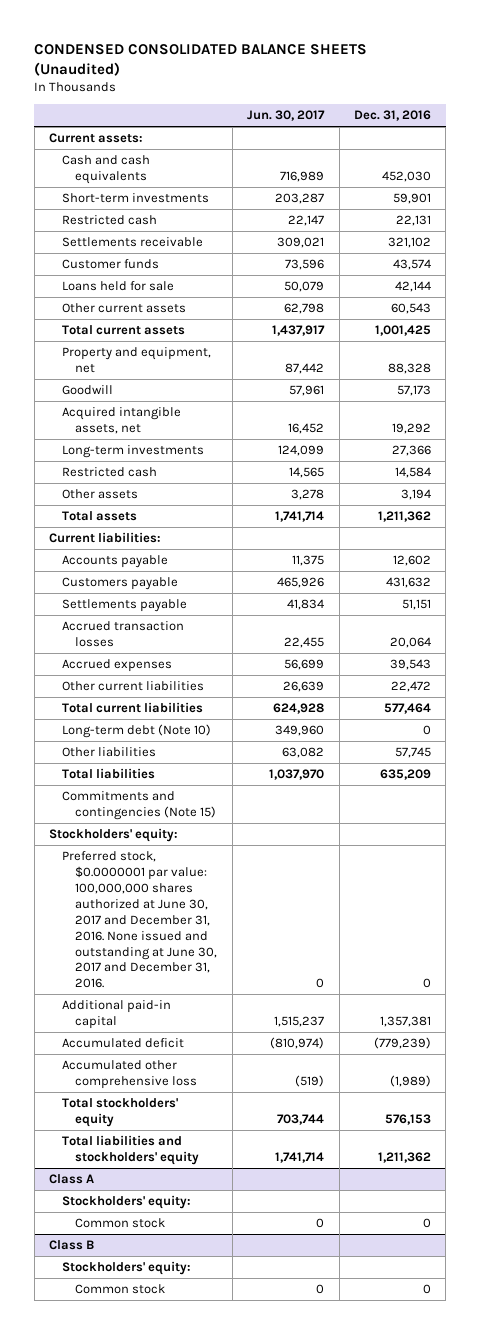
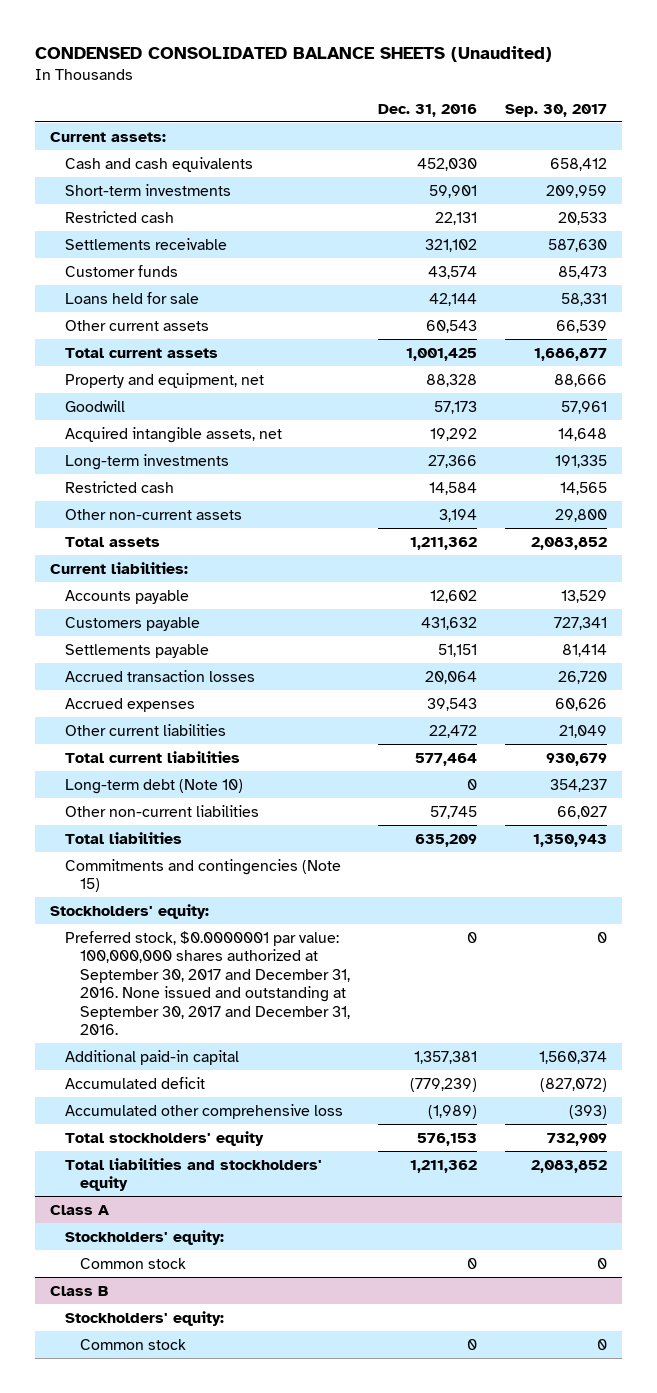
- | Jun. 30, 2017 | Dec. 31, 2016
+ | Dec. 31, 2016 | Sep. 30, 2017
- Other assets | 3,278 | 3,194
+ Other non-current assets | 3,194 | 29,800
- Other liabilities | 63,082 | 57,745
+ Other non-current liabilities | 57,745 | 66,027
- Preferred stock, $0.0000001 par value: 100,000,000 shares authorized at June 30, 2017 and December 31, 2016. None issued and outstanding at June 30, 2017 and December 31, 2016. | 0 | 0
+ Preferred stock, $0.0000001 par value: 100,000,000 shares authorized at September 30, 2017 and December 31, 2016. None issued and outstanding at September 30, 2017 and December 31, 2016. | 0 | 0

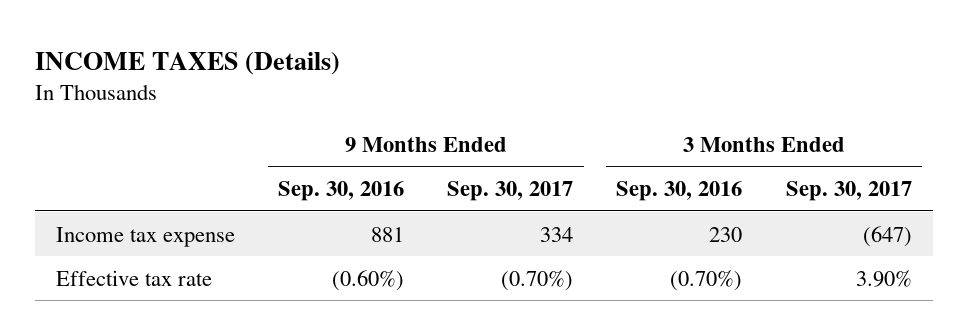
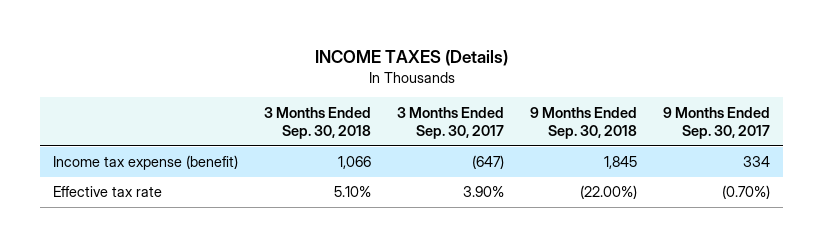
- | 9 Months Ended Sep. 30, 2016 | 9 Months Ended Sep. 30, 2017 | 3 Months Ended Sep. 30, 2016 | 3 Months Ended Sep. 30, 2017
+ | 3 Months Ended Sep. 30, 2018 | 3 Months Ended Sep. 30, 2017 | 9 Months Ended Sep. 30, 2018 | 9 Months Ended Sep. 30, 2017
- Income tax expense | 881 | 334 | 230 | (647)
+ Income tax expense (benefit) | 1,066 | (647) | 1,845 | 334

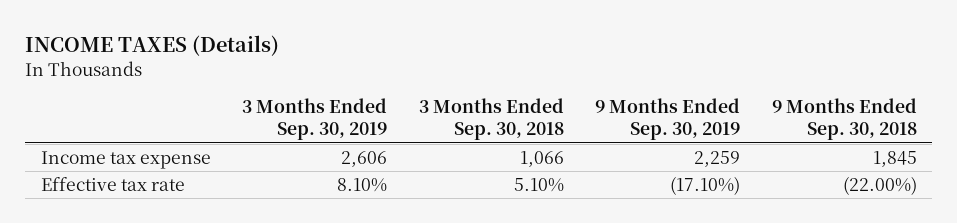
- | 3 Months Ended Sep. 30, 2018 | 3 Months Ended Sep. 30, 2017 | 9 Months Ended Sep. 30, 2018 | 9 Months Ended Sep. 30, 2017
+ | 3 Months Ended Sep. 30, 2019 | 3 Months Ended Sep. 30, 2018 | 9 Months Ended Sep. 30, 2019 | 9 Months Ended Sep. 30, 2018
- Income tax expense (benefit) | 1,066 | (647) | 1,845 | 334
+ Income tax expense | 2,606 | 1,066 | 2,259 | 1,845

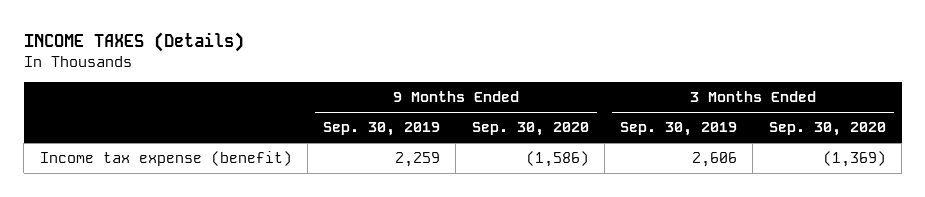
- | 3 Months Ended Sep. 30, 2019 | 3 Months Ended Sep. 30, 2018 | 9 Months Ended Sep. 30, 2019 | 9 Months Ended Sep. 30, 2018
+ | 9 Months Ended Sep. 30, 2019 | 9 Months Ended Sep. 30, 2020 | 3 Months Ended Sep. 30, 2019 | 3 Months Ended Sep. 30, 2020
- Income tax expense | 2,606 | 1,066 | 2,259 | 1,845
- Effective tax rate | 8.10% | 5.10% | (17.10%) | (22.00%)
+ Income tax expense (benefit) | 2,259 | (1,586) | 2,606 | (1,369)

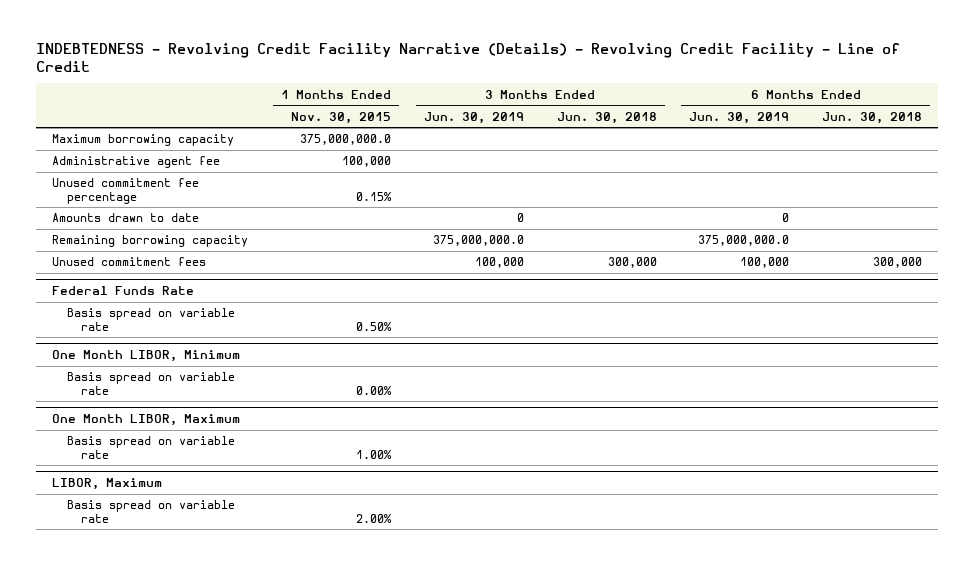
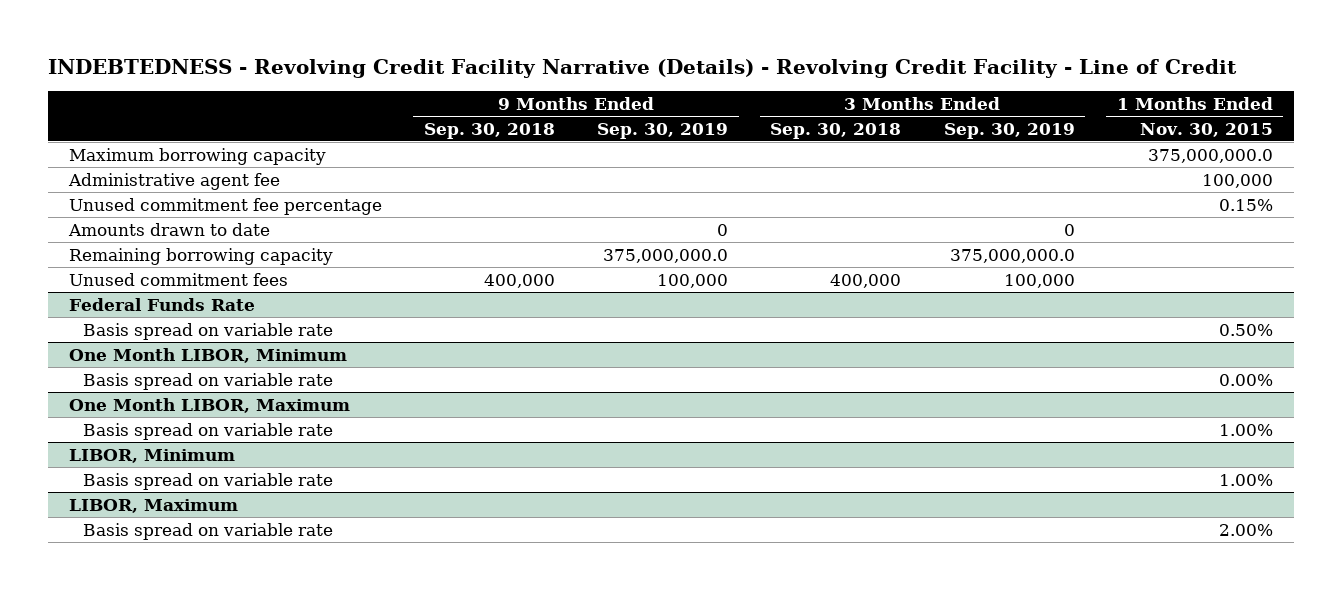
- | 1 Months Ended Nov. 30, 2015 | 3 Months Ended Jun. 30, 2019 | 3 Months Ended Jun. 30, 2018 | 6 Months Ended Jun. 30, 2019 | 6 Months Ended Jun. 30, 2018
+ | 9 Months Ended Sep. 30, 2018 | 9 Months Ended Sep. 30, 2019 | 3 Months Ended Sep. 30, 2018 | 3 Months Ended Sep. 30, 2019 | 1 Months Ended Nov. 30, 2015
+ LIBOR, Minimum
+ Basis spread on variable rate | | | | | 1.00%

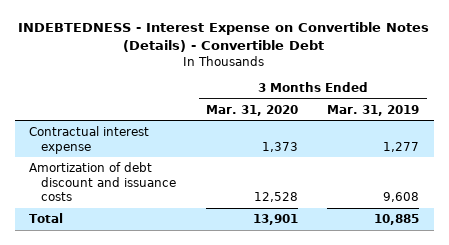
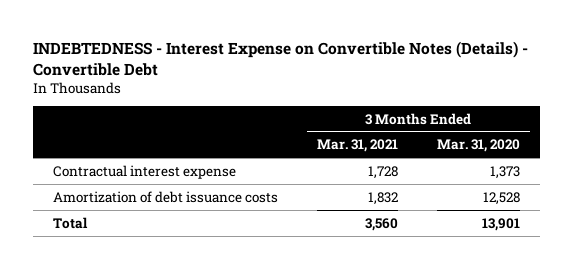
- | 3 Months Ended Mar. 31, 2020 | 3 Months Ended Mar. 31, 2019
+ | 3 Months Ended Mar. 31, 2021 | 3 Months Ended Mar. 31, 2020
- Amortization of debt discount and issuance costs | 12,528 | 9,608
+ Amortization of debt issuance costs | 1,832 | 12,528

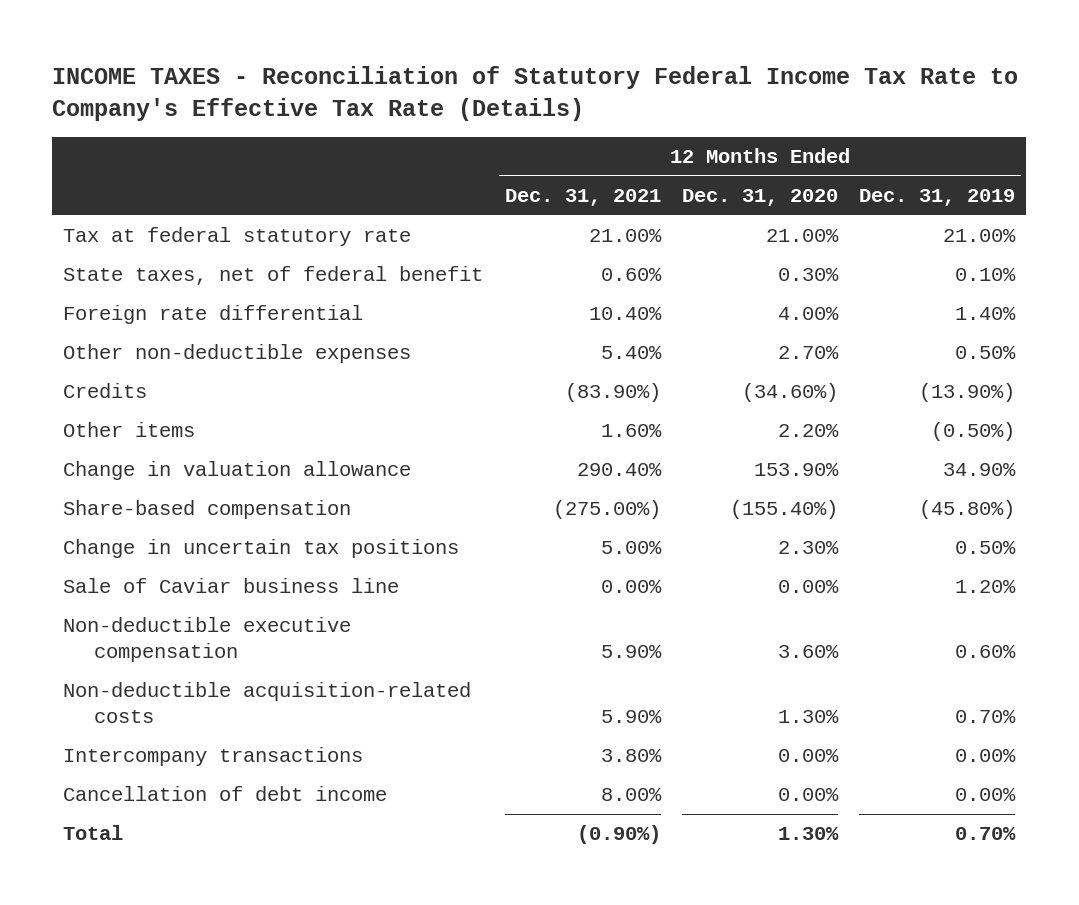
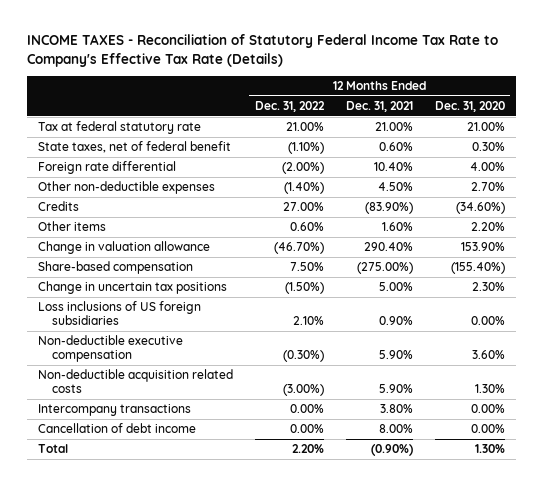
- | 12 Months Ended Dec. 31, 2021 | 12 Months Ended Dec. 31, 2020 | 12 Months Ended Dec. 31, 2019
+ | 12 Months Ended Dec. 31, 2022 | 12 Months Ended Dec. 31, 2021 | 12 Months Ended Dec. 31, 2020
- Other non-deductible expenses | 5.40% | 2.70% | 0.50%
+ Other non-deductible expenses | (1.40%) | 4.50% | 2.70%
- Sale of Caviar business line | 0.00% | 0.00% | 1.20%
+ Loss inclusions of US foreign subsidiaries | 2.10% | 0.90% | 0.00%
- Non-deductible acquisition-related costs | 5.90% | 1.30% | 0.70%
+ Non-deductible acquisition related costs | (3.00%) | 5.90% | 1.30%

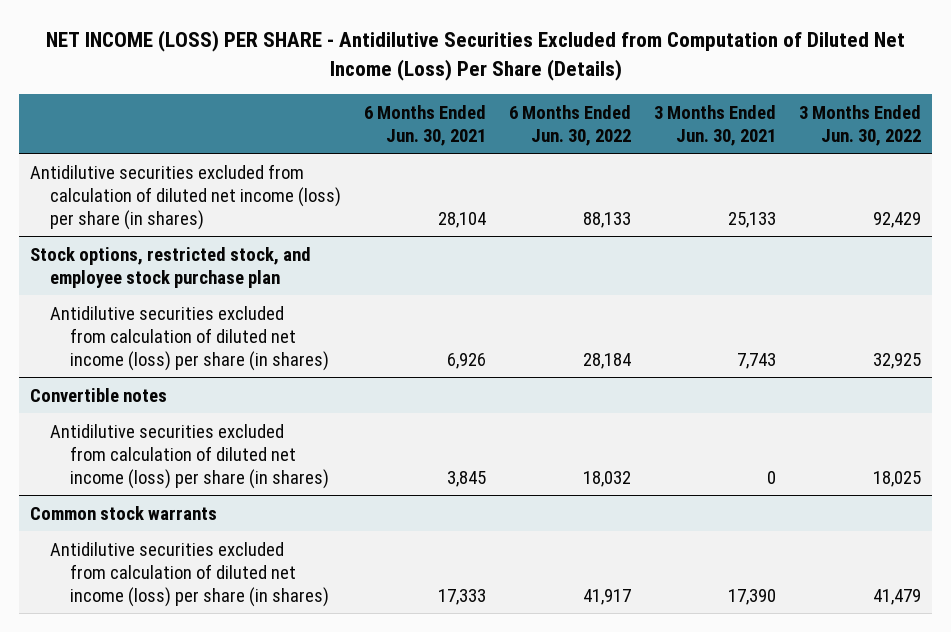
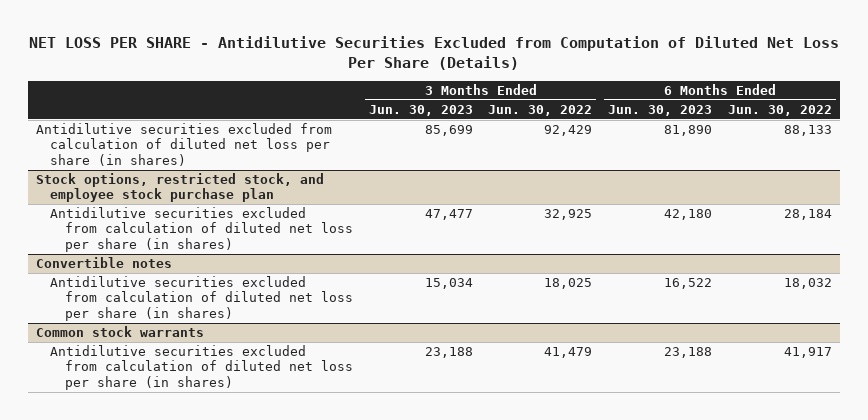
- NET INCOME (LOSS) PER SHARE - Antidilutive Securities Excluded from Computation of Diluted Net Income (Loss) Per Share (Details)
+ NET LOSS PER SHARE - Antidilutive Securities Excluded from Computation of Diluted Net Loss Per Share (Details)
- | 6 Months Ended Jun. 30, 2021 | 6 Months Ended Jun. 30, 2022 | 3 Months Ended Jun. 30, 2021 | 3 Months Ended Jun. 30, 2022
+ | 3 Months Ended Jun. 30, 2023 | 3 Months Ended Jun. 30, 2022 | 6 Months Ended Jun. 30, 2023 | 6 Months Ended Jun. 30, 2022
- Antidilutive securities excluded from calculation of diluted net income (loss) per share (in shares) | 28,104 | 88,133 | 25,133 | 92,429
+ Antidilutive securities excluded from calculation of diluted net loss per share (in shares) | 85,699 | 92,429 | 81,890 | 88,133
@ Stock options, restricted stock, and employee stock purchase plan
- Antidilutive securities excluded from calculation of diluted net income (loss) per share (in shares) | 6,926 | 28,184 | 7,743 | 32,925
+ Antidilutive securities excluded from calculation of diluted net loss per share (in shares) | 47,477 | 32,925 | 42,180 | 28,184
@ Convertible notes
- Antidilutive securities excluded from calculation of diluted net income (loss) per share (in shares) | 3,845 | 18,032 | 0 | 18,025
+ Antidilutive securities excluded from calculation of diluted net loss per share (in shares) | 15,034 | 18,025 | 16,522 | 18,032
@ Common stock warrants
- Antidilutive securities excluded from calculation of diluted net income (loss) per share (in shares) | 17,333 | 41,917 | 17,390 | 41,479
+ Antidilutive securities excluded from calculation of diluted net loss per share (in shares) | 23,188 | 41,479 | 23,188 | 41,917

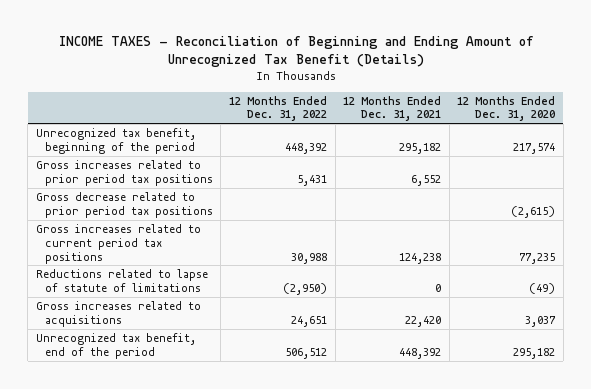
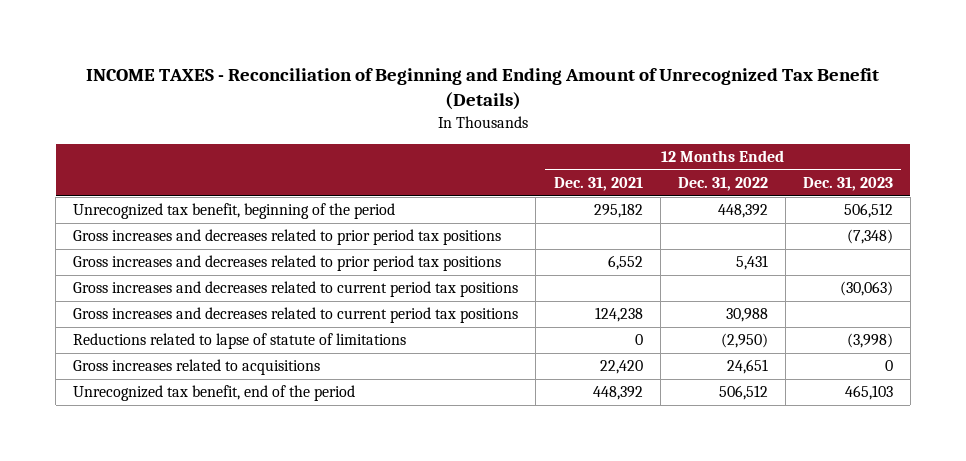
- | 12 Months Ended Dec. 31, 2022 | 12 Months Ended Dec. 31, 2021 | 12 Months Ended Dec. 31, 2020
+ | 12 Months Ended Dec. 31, 2021 | 12 Months Ended Dec. 31, 2022 | 12 Months Ended Dec. 31, 2023
- Gross increases related to prior period tax positions | 5,431 | 6,552 |
- Gross decrease related to prior period tax positions | | | (2,615)
- Gross increases related to current period tax positions | 30,988 | 124,238 | 77,235
+ Gross increases and decreases related to prior period tax positions | | | (7,348)
+ Gross increases and decreases related to prior period tax positions | 6,552 | 5,431 |
+ Gross increases and decreases related to current period tax positions | | | (30,063)
+ Gross increases and decreases related to current period tax positions | 124,238 | 30,988 |

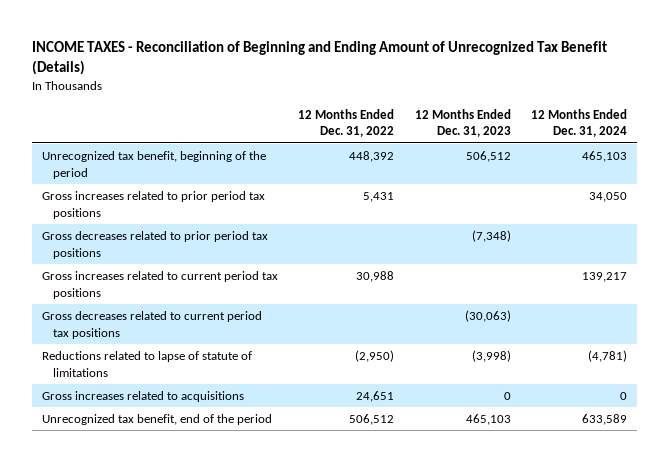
- | 12 Months Ended Dec. 31, 2021 | 12 Months Ended Dec. 31, 2022 | 12 Months Ended Dec. 31, 2023
+ | 12 Months Ended Dec. 31, 2022 | 12 Months Ended Dec. 31, 2023 | 12 Months Ended Dec. 31, 2024
- Gross increases and decreases related to prior period tax positions | | | (7,348)
- Gross increases and decreases related to prior period tax positions | 6,552 | 5,431 |
- Gross increases and decreases related to current period tax positions | | | (30,063)
- Gross increases and decreases related to current period tax positions | 124,238 | 30,988 |
+ Gross increases related to prior period tax positions | 5,431 | | 34,050
+ Gross decreases related to prior period tax positions | | (7,348) |
+ Gross increases related to current period tax positions | 30,988 | | 139,217
+ Gross decreases related to current period tax positions | | (30,063) |

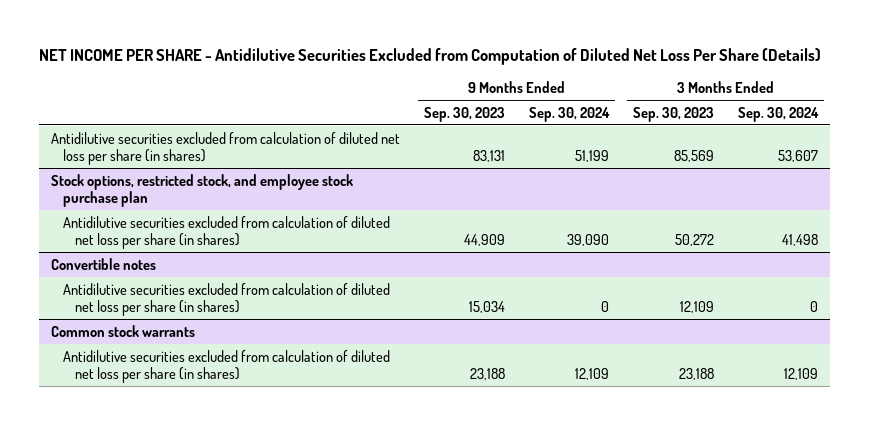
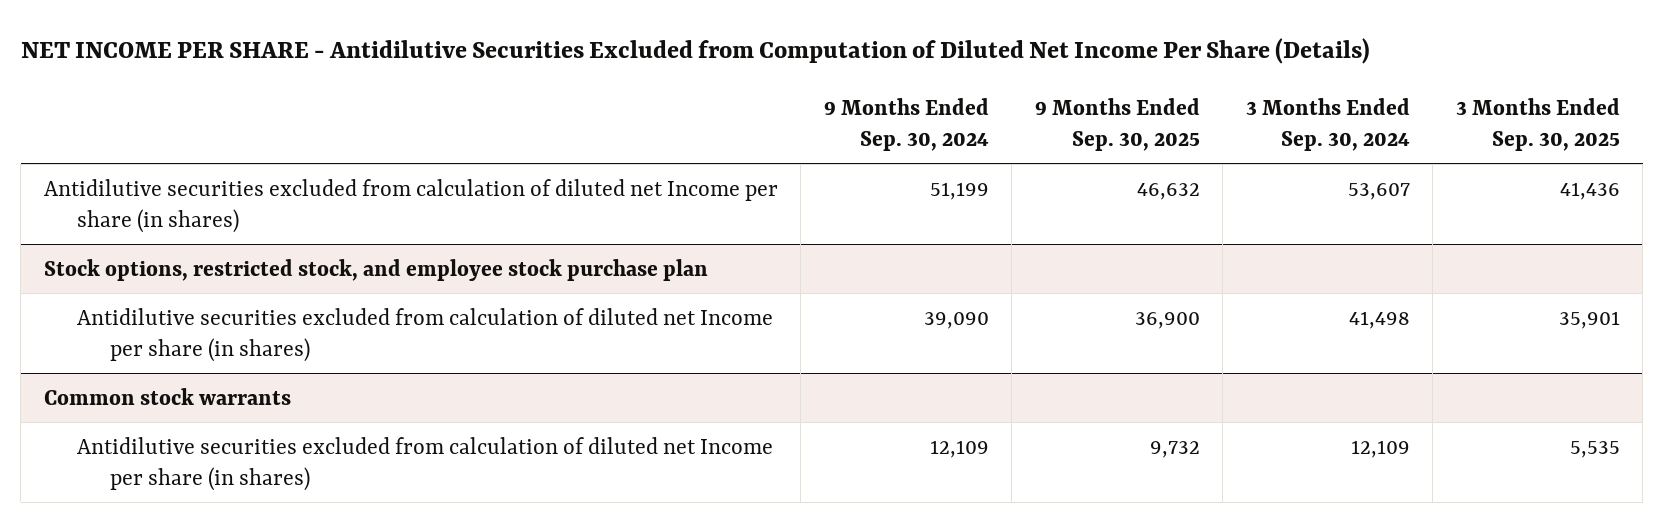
- NET INCOME PER SHARE - Antidilutive Securities Excluded from Computation of Diluted Net Loss Per Share (Details)
+ NET INCOME PER SHARE - Antidilutive Securities Excluded from Computation of Diluted Net Income Per Share (Details)
- | 9 Months Ended Sep. 30, 2023 | 9 Months Ended Sep. 30, 2024 | 3 Months Ended Sep. 30, 2023 | 3 Months Ended Sep. 30, 2024
+ | 9 Months Ended Sep. 30, 2024 | 9 Months Ended Sep. 30, 2025 | 3 Months Ended Sep. 30, 2024 | 3 Months Ended Sep. 30, 2025
- Antidilutive securities excluded from calculation of diluted net loss per share (in shares) | 83,131 | 51,199 | 85,569 | 53,607
+ Antidilutive securities excluded from calculation of diluted net Income per share (in shares) | 51,199 | 46,632 | 53,607 | 41,436
@ Stock options, restricted stock, and employee stock purchase plan
- Antidilutive securities excluded from calculation of diluted net loss per share (in shares) | 44,909 | 39,090 | 50,272 | 41,498
- Convertible notes
- Antidilutive securities excluded from calculation of diluted net loss per share (in shares) | 15,034 | 0 | 12,109 | 0
@ Stock options, restricted stock, and employee stock purchase plan
+ Antidilutive securities excluded from calculation of diluted net Income per share (in shares) | 39,090 | 36,900 | 41,498 | 35,901
@ Common stock warrants
- Antidilutive securities excluded from calculation of diluted net loss per share (in shares) | 23,188 | 12,109 | 23,188 | 12,109
+ Antidilutive securities excluded from calculation of diluted net Income per share (in shares) | 12,109 | 9,732 | 12,109 | 5,535

